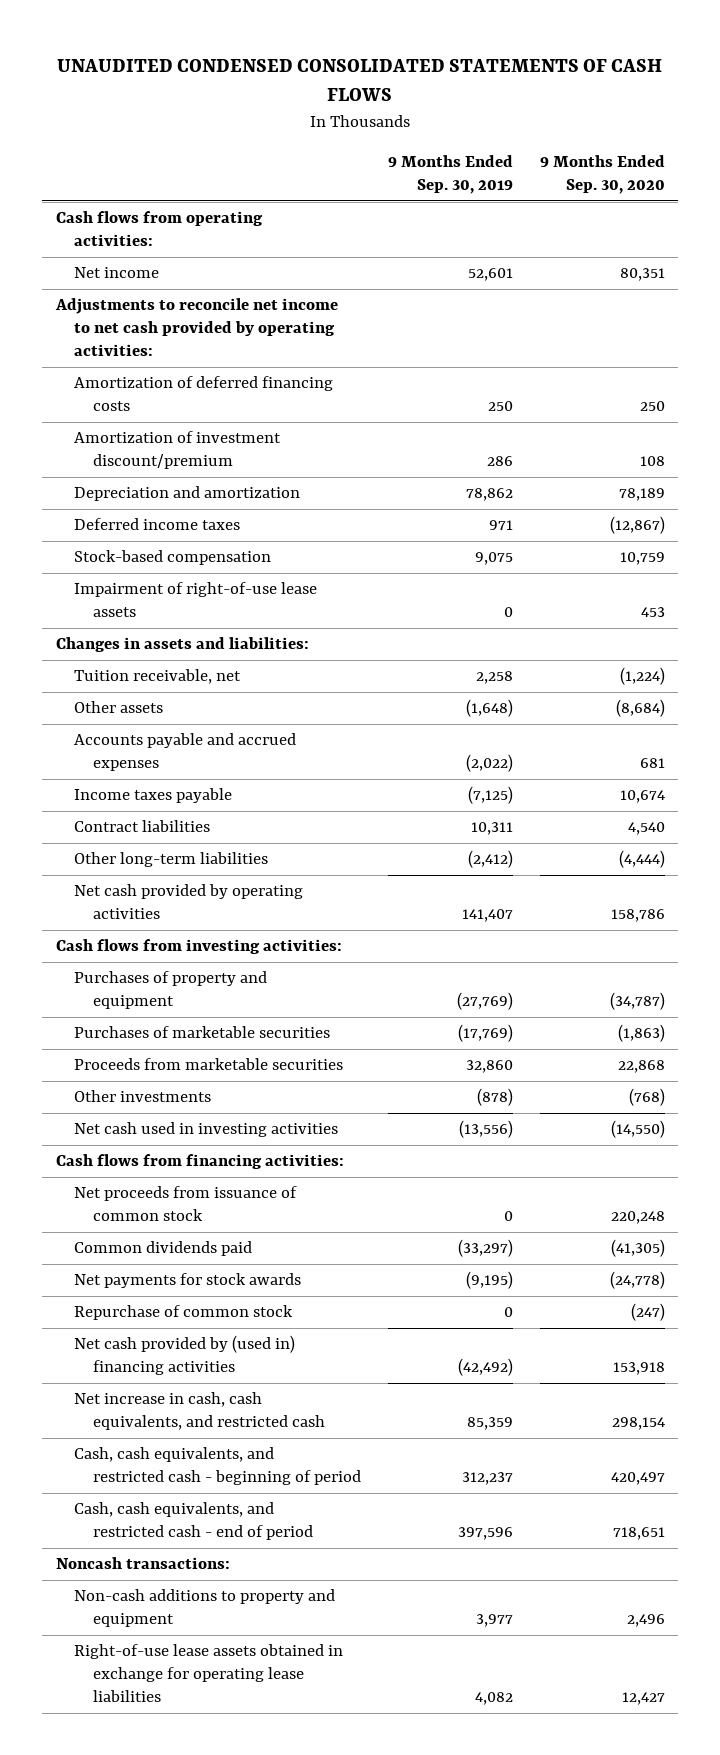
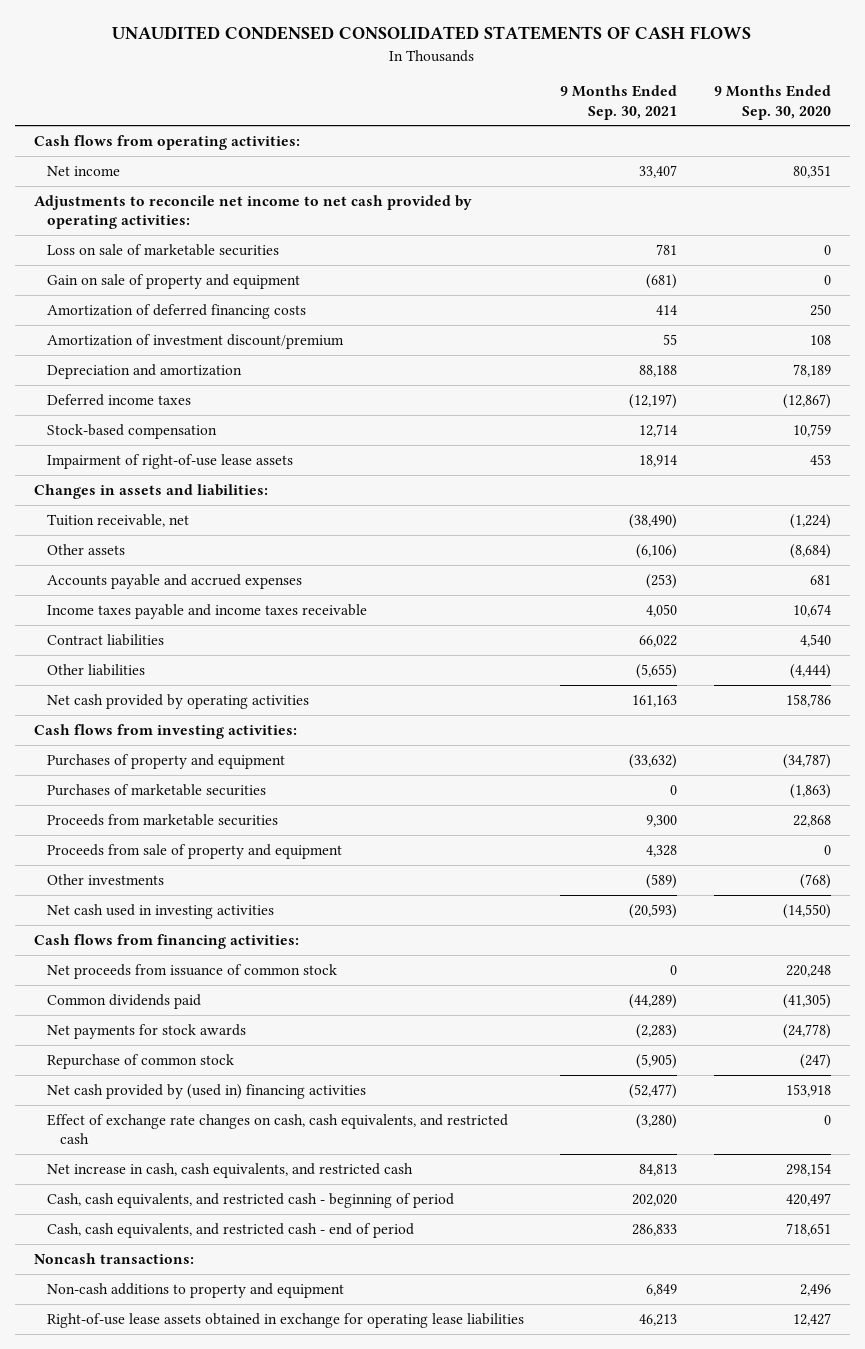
- | 9 Months Ended Sep. 30, 2019 | 9 Months Ended Sep. 30, 2020
+ | 9 Months Ended Sep. 30, 2021 | 9 Months Ended Sep. 30, 2020
+ Loss on sale of marketable securities | 781 | 0
+ Gain on sale of property and equipment | (681) | 0
- Income taxes payable | (7,125) | 10,674
+ Income taxes payable and income taxes receivable | 4,050 | 10,674
- Other long-term liabilities | (2,412) | (4,444)
+ Other liabilities | (5,655) | (4,444)
+ Proceeds from sale of property and equipment | 4,328 | 0
+ Effect of exchange rate changes on cash, cash equivalents, and restricted cash | (3,280) | 0

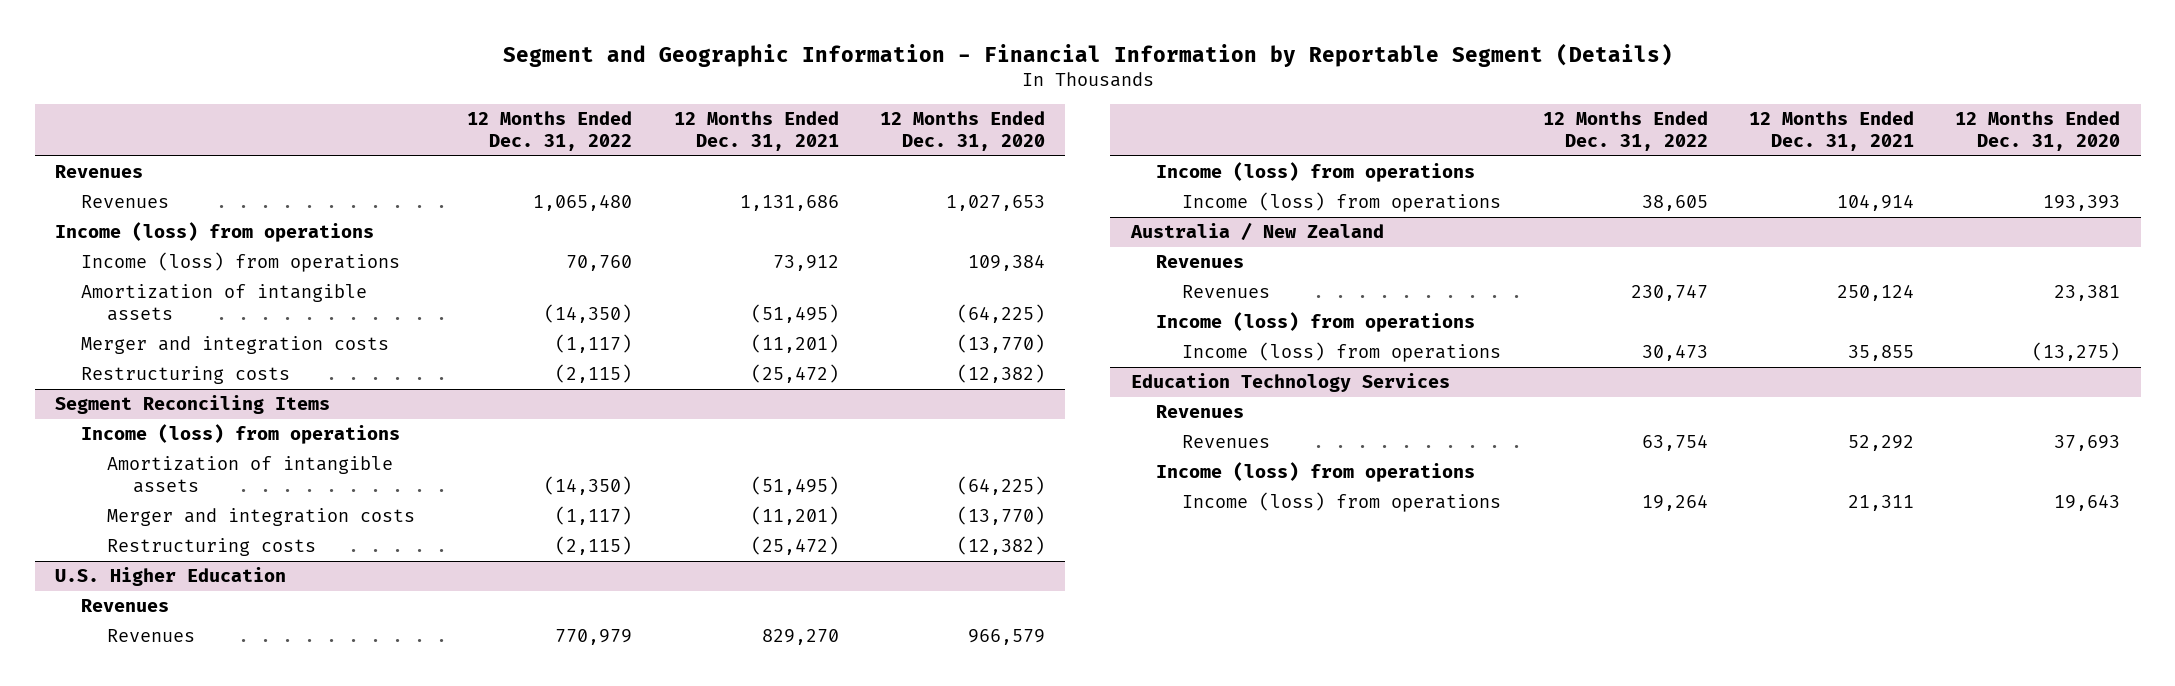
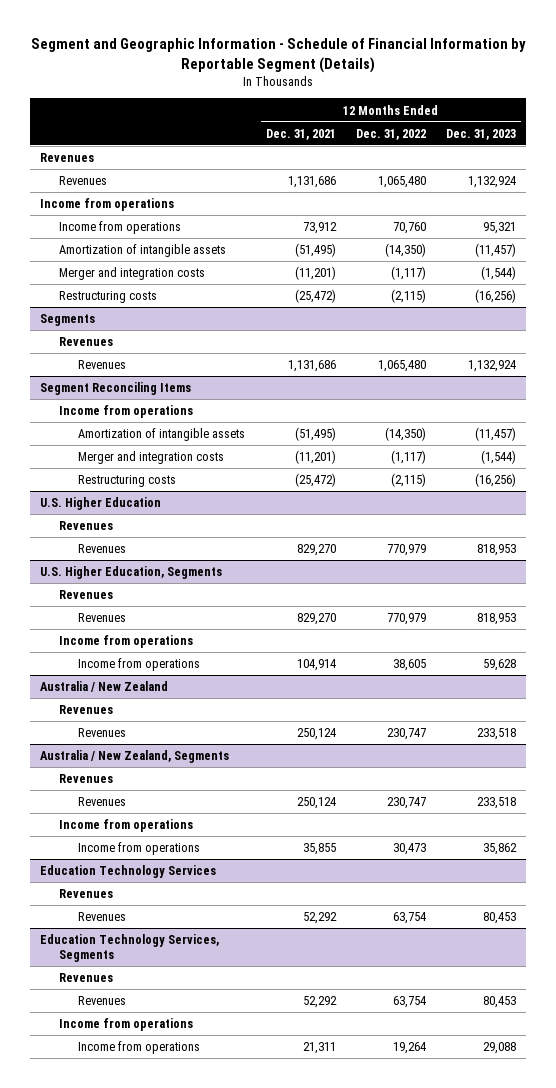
- Segment and Geographic Information - Financial Information by Reportable Segment (Details)
+ Segment and Geographic Information - Schedule of Financial Information by Reportable Segment (Details)
- | 12 Months Ended Dec. 31, 2022 | 12 Months Ended Dec. 31, 2021 | 12 Months Ended Dec. 31, 2020
+ | 12 Months Ended Dec. 31, 2021 | 12 Months Ended Dec. 31, 2022 | 12 Months Ended Dec. 31, 2023
- Income (loss) from operations
- Income (loss) from operations | 70,760 | 73,912 | 109,384
+ Income from operations
+ Income from operations | 73,912 | 70,760 | 95,321
+ Segments
+ Revenues
+ Revenues | 1,131,686 | 1,065,480 | 1,132,924
@ Segment Reconciling Items
- Income (loss) from operations
+ Income from operations
@ U.S. Higher Education
- Income (loss) from operations
- Income (loss) from operations | 38,605 | 104,914 | 193,393
+ U.S. Higher Education, Segments
+ Revenues
+ Revenues | 829,270 | 770,979 | 818,953
+ Income from operations
+ Income from operations | 104,914 | 38,605 | 59,628
@ Australia / New Zealand
- Income (loss) from operations
- Income (loss) from operations | 30,473 | 35,855 | (13,275)
+ Australia / New Zealand, Segments
+ Revenues
+ Revenues | 250,124 | 230,747 | 233,518
+ Income from operations
+ Income from operations | 35,855 | 30,473 | 35,862
@ Education Technology Services
- Income (loss) from operations
- Income (loss) from operations | 19,264 | 21,311 | 19,643
+ Education Technology Services, Segments
+ Revenues
+ Revenues | 52,292 | 63,754 | 80,453
+ Income from operations
+ Income from operations | 21,311 | 19,264 | 29,088

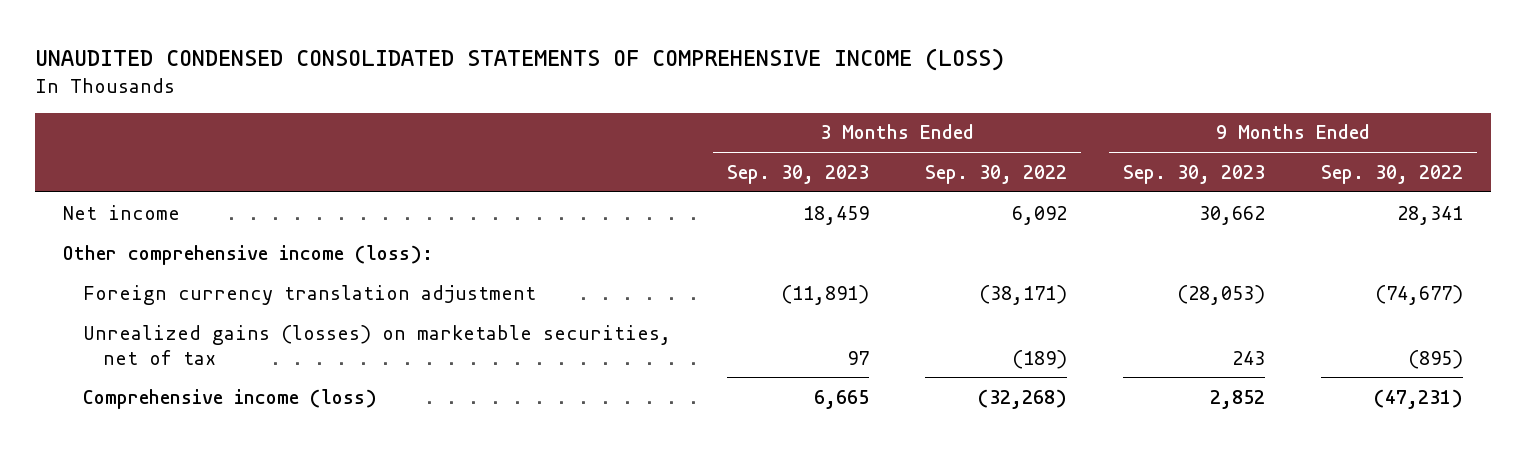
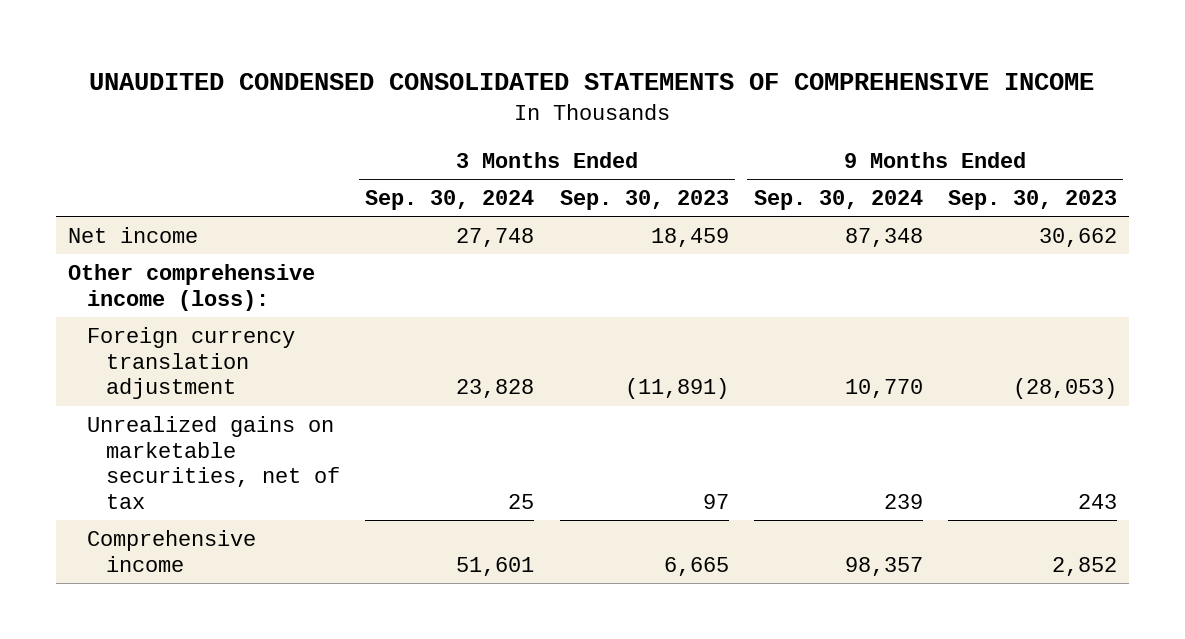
- UNAUDITED CONDENSED CONSOLIDATED STATEMENTS OF COMPREHENSIVE INCOME (LOSS)
+ UNAUDITED CONDENSED CONSOLIDATED STATEMENTS OF COMPREHENSIVE INCOME
- | 3 Months Ended Sep. 30, 2023 | 3 Months Ended Sep. 30, 2022 | 9 Months Ended Sep. 30, 2023 | 9 Months Ended Sep. 30, 2022
+ | 3 Months Ended Sep. 30, 2024 | 3 Months Ended Sep. 30, 2023 | 9 Months Ended Sep. 30, 2024 | 9 Months Ended Sep. 30, 2023
- Unrealized gains (losses) on marketable securities, net of tax | 97 | (189) | 243 | (895)
- Comprehensive income (loss) | 6,665 | (32,268) | 2,852 | (47,231)
+ Unrealized gains on marketable securities, net of tax | 25 | 97 | 239 | 243
+ Comprehensive income | 51,601 | 6,665 | 98,357 | 2,852

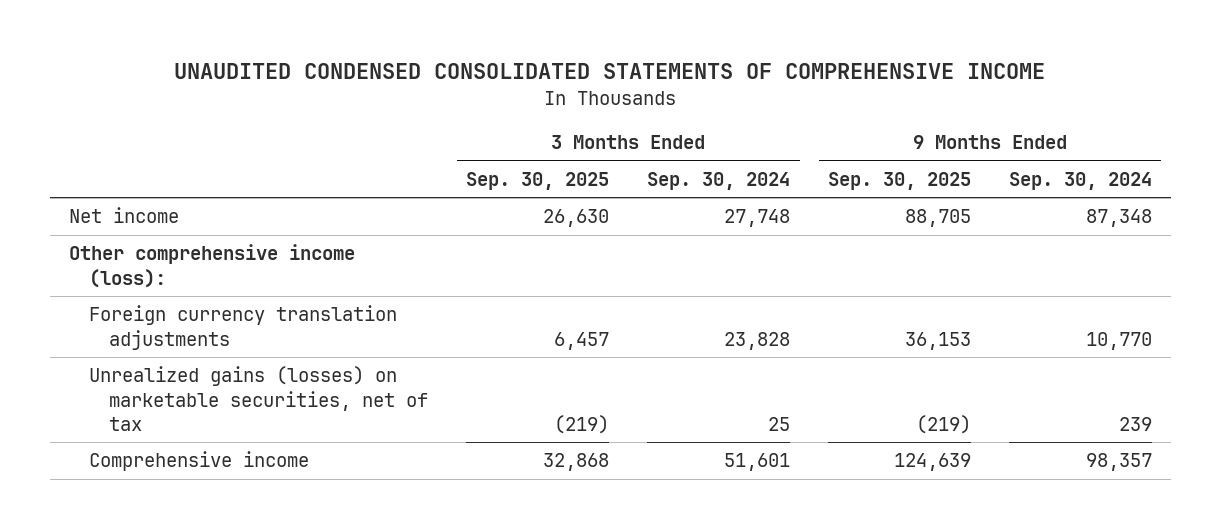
- | 3 Months Ended Sep. 30, 2024 | 3 Months Ended Sep. 30, 2023 | 9 Months Ended Sep. 30, 2024 | 9 Months Ended Sep. 30, 2023
+ | 3 Months Ended Sep. 30, 2025 | 3 Months Ended Sep. 30, 2024 | 9 Months Ended Sep. 30, 2025 | 9 Months Ended Sep. 30, 2024
- Foreign currency translation adjustment | 23,828 | (11,891) | 10,770 | (28,053)
- Unrealized gains on marketable securities, net of tax | 25 | 97 | 239 | 243
+ Foreign currency translation adjustments | 6,457 | 23,828 | 36,153 | 10,770
+ Unrealized gains (losses) on marketable securities, net of tax | (219) | 25 | (219) | 239

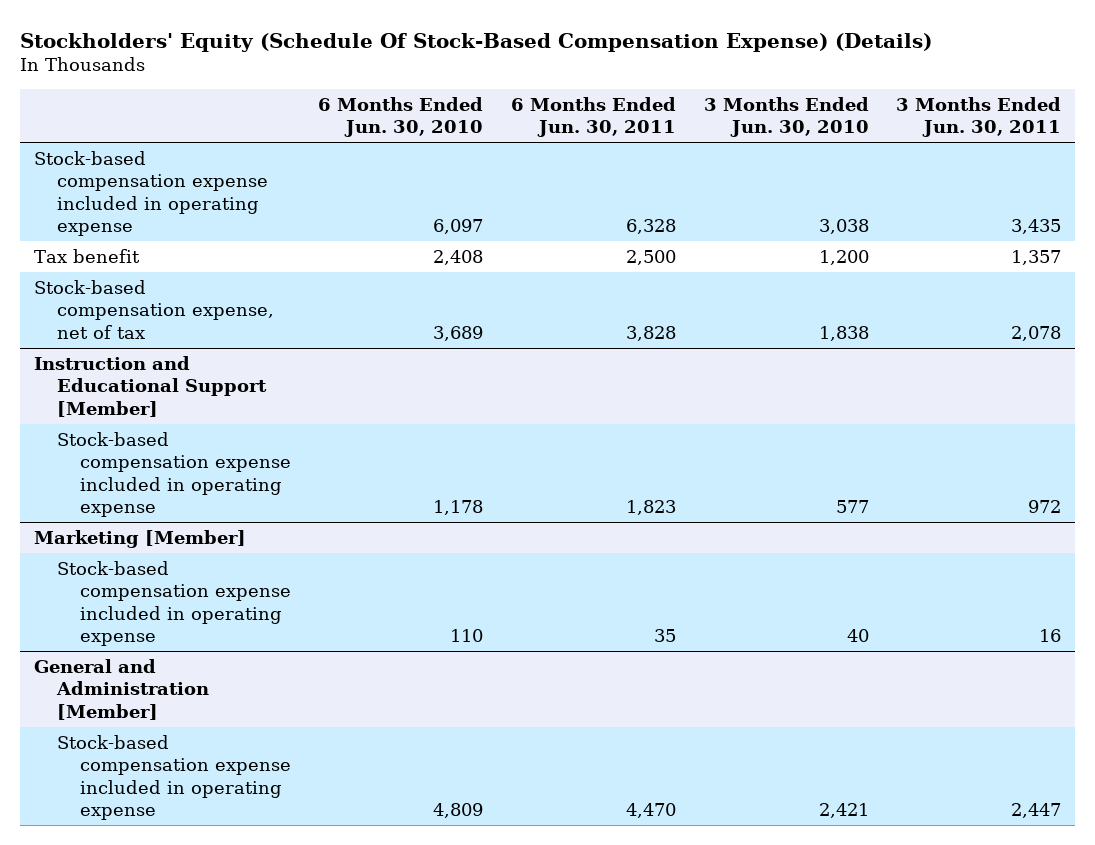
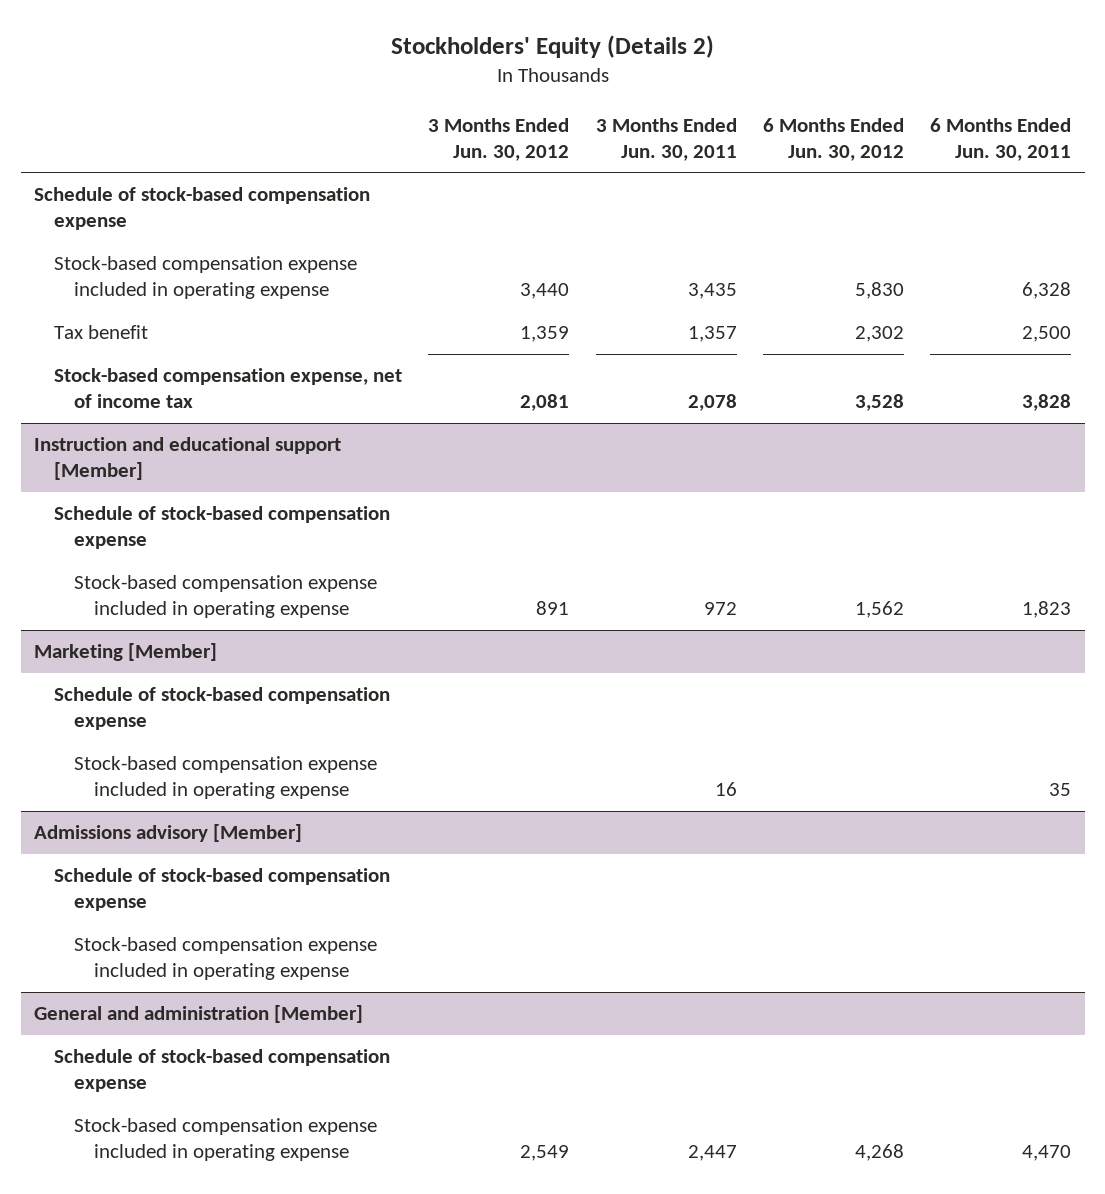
- Stockholders' Equity (Schedule Of Stock-Based Compensation Expense) (Details)
+ Stockholders' Equity (Details 2)
- | 6 Months Ended Jun. 30, 2010 | 6 Months Ended Jun. 30, 2011 | 3 Months Ended Jun. 30, 2010 | 3 Months Ended Jun. 30, 2011
+ | 3 Months Ended Jun. 30, 2012 | 3 Months Ended Jun. 30, 2011 | 6 Months Ended Jun. 30, 2012 | 6 Months Ended Jun. 30, 2011
+ Schedule of stock-based compensation expense
- Stock-based compensation expense, net of tax | 3,689 | 3,828 | 1,838 | 2,078
- Instruction and Educational Support [Member]
+ Stock-based compensation expense, net of income tax | 2,081 | 2,078 | 3,528 | 3,828
+ Instruction and educational support [Member]
+ Schedule of stock-based compensation expense
@ Marketing [Member]
+ Schedule of stock-based compensation expense
- General and Administration [Member]
+ Admissions advisory [Member]
+ Schedule of stock-based compensation expense
+ Stock-based compensation expense included in operating expense
+ General and administration [Member]
+ Schedule of stock-based compensation expense

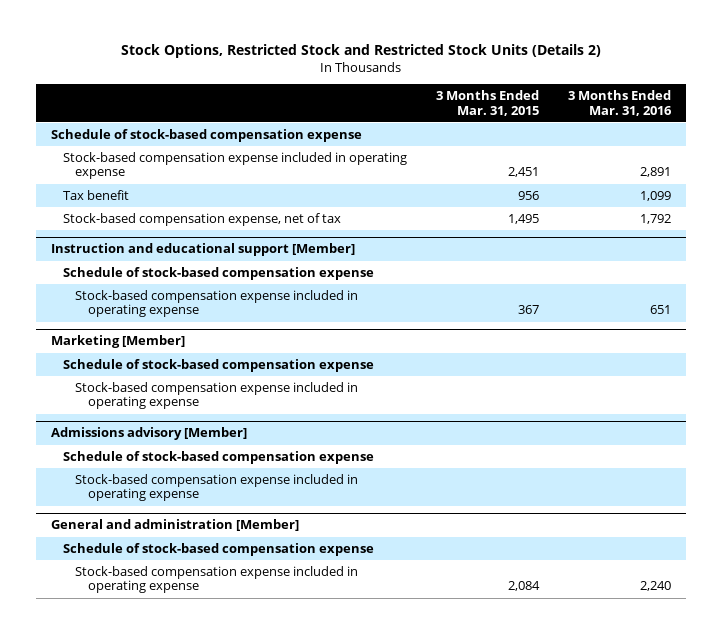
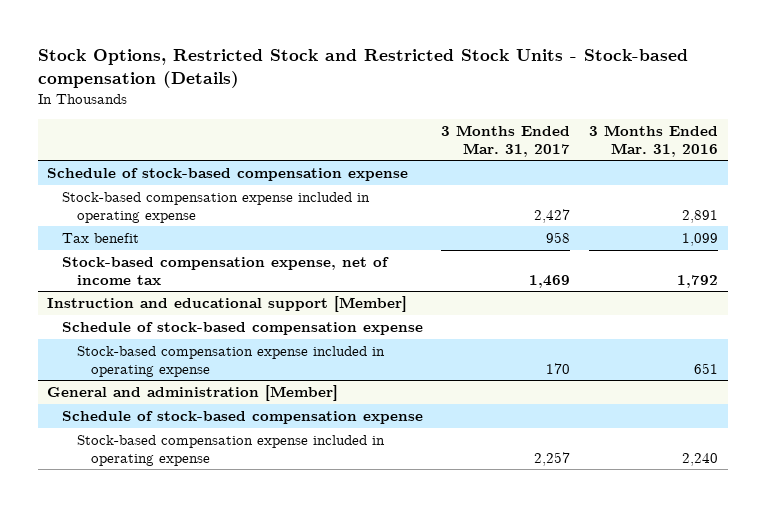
- Stock Options, Restricted Stock and Restricted Stock Units (Details 2)
+ Stock Options, Restricted Stock and Restricted Stock Units - Stock-based compensation (Details)
- | 3 Months Ended Mar. 31, 2015 | 3 Months Ended Mar. 31, 2016
+ | 3 Months Ended Mar. 31, 2017 | 3 Months Ended Mar. 31, 2016
- Stock-based compensation expense, net of tax | 1,495 | 1,792
+ Stock-based compensation expense, net of income tax | 1,469 | 1,792
- Marketing [Member]
- Schedule of stock-based compensation expense
- Stock-based compensation expense included in operating expense
- Admissions advisory [Member]
- Schedule of stock-based compensation expense
- Stock-based compensation expense included in operating expense

